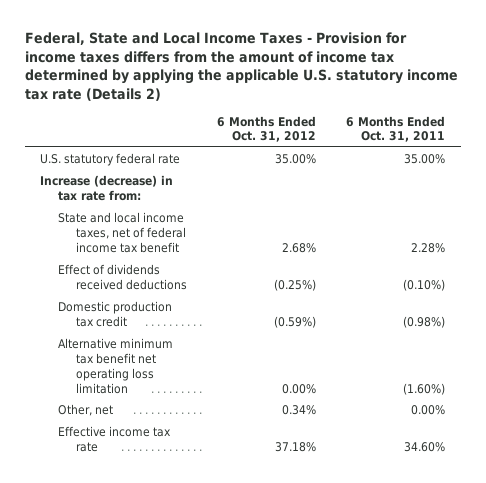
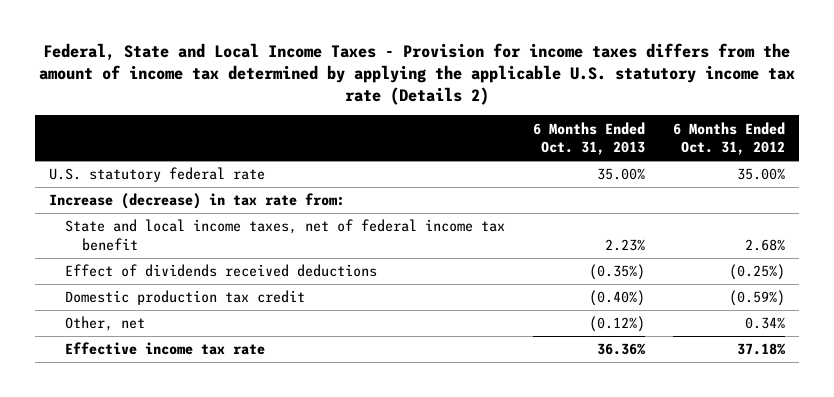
- | 6 Months Ended Oct. 31, 2012 | 6 Months Ended Oct. 31, 2011
+ | 6 Months Ended Oct. 31, 2013 | 6 Months Ended Oct. 31, 2012
- Alternative minimum tax benefit net operating loss limitation | 0.00% | (1.60%)

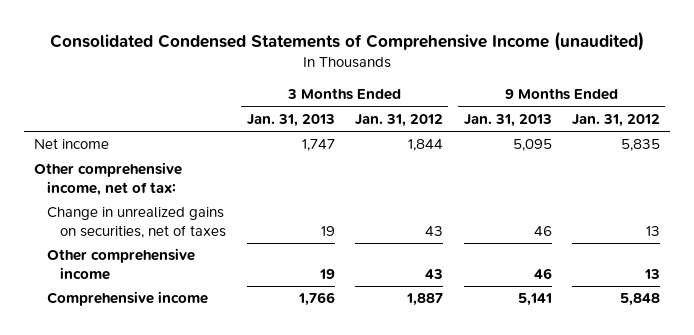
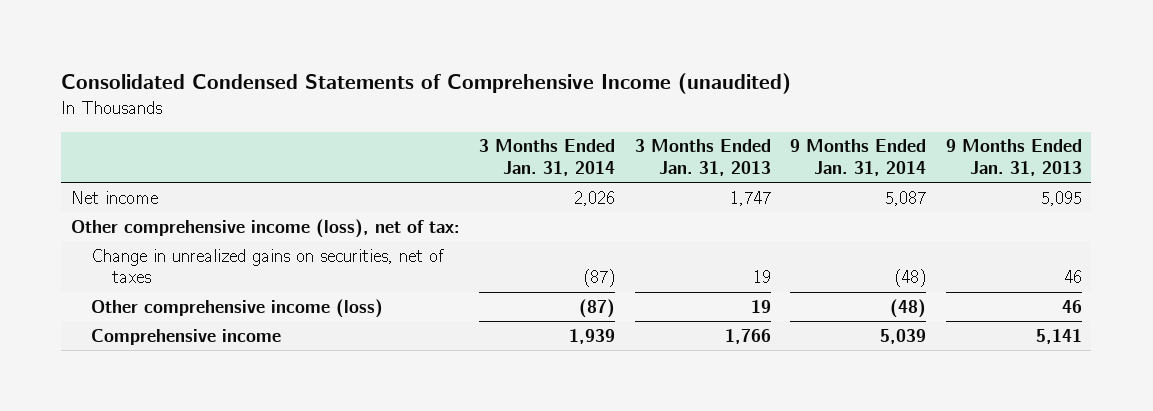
- | 3 Months Ended Jan. 31, 2013 | 3 Months Ended Jan. 31, 2012 | 9 Months Ended Jan. 31, 2013 | 9 Months Ended Jan. 31, 2012
+ | 3 Months Ended Jan. 31, 2014 | 3 Months Ended Jan. 31, 2013 | 9 Months Ended Jan. 31, 2014 | 9 Months Ended Jan. 31, 2013
- Other comprehensive income, net of tax:
+ Other comprehensive income (loss), net of tax:
- Other comprehensive income | 19 | 43 | 46 | 13
+ Other comprehensive income (loss) | (87) | 19 | (48) | 46

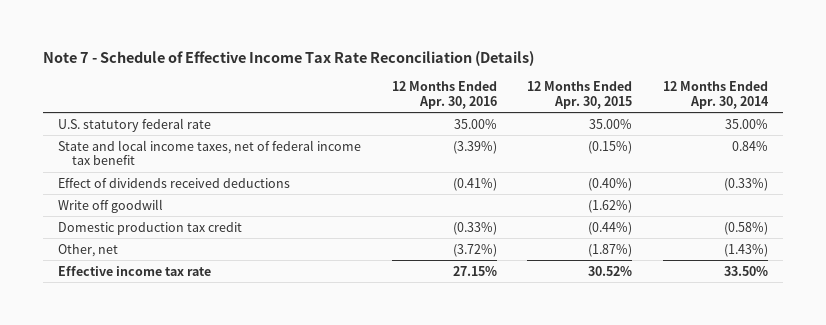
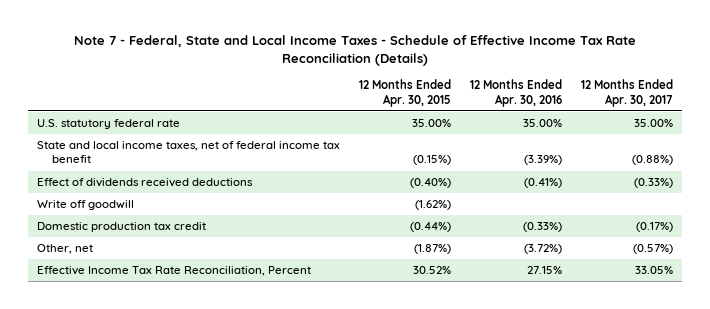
- Note 7 - Schedule of Effective Income Tax Rate Reconciliation (Details)
+ Note 7 - Federal, State and Local Income Taxes - Schedule of Effective Income Tax Rate Reconciliation (Details)
- | 12 Months Ended Apr. 30, 2016 | 12 Months Ended Apr. 30, 2015 | 12 Months Ended Apr. 30, 2014
+ | 12 Months Ended Apr. 30, 2015 | 12 Months Ended Apr. 30, 2016 | 12 Months Ended Apr. 30, 2017
- Effective income tax rate | 27.15% | 30.52% | 33.50%
+ Effective Income Tax Rate Reconciliation, Percent | 30.52% | 27.15% | 33.05%

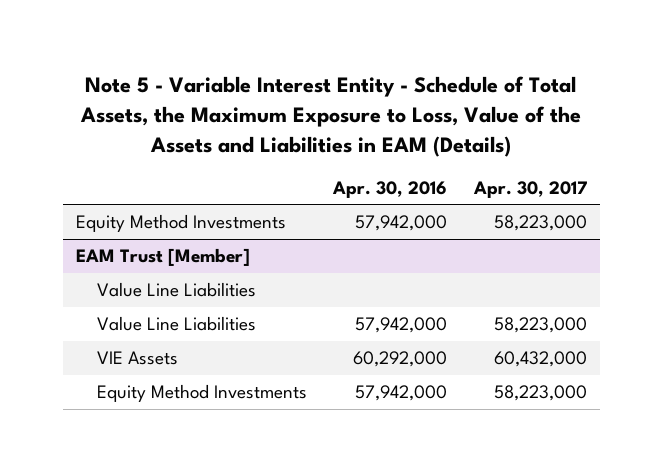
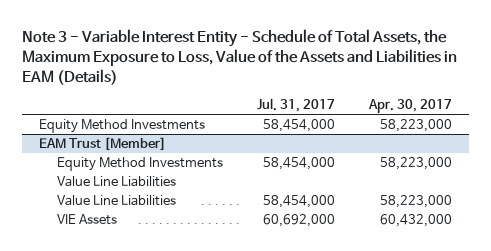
- Note 5 - Variable Interest Entity - Schedule of Total Assets, the Maximum Exposure to Loss, Value of the Assets and Liabilities in EAM (Details)
+ Note 3 - Variable Interest Entity - Schedule of Total Assets, the Maximum Exposure to Loss, Value of the Assets and Liabilities in EAM (Details)
- | Apr. 30, 2016 | Apr. 30, 2017
+ | Jul. 31, 2017 | Apr. 30, 2017
@ EAM Trust [Member]
moved up: Equity Method Investments | 58,454,000 | 58,223,000

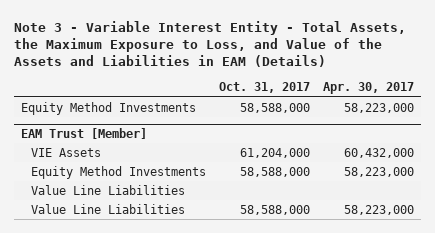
- Note 3 - Variable Interest Entity - Schedule of Total Assets, the Maximum Exposure to Loss, Value of the Assets and Liabilities in EAM (Details)
+ Note 3 - Variable Interest Entity - Total Assets, the Maximum Exposure to Loss, and Value of the Assets and Liabilities in EAM (Details)
- | Jul. 31, 2017 | Apr. 30, 2017
+ | Oct. 31, 2017 | Apr. 30, 2017
@ EAM Trust [Member]
moved up: VIE Assets | 61,204,000 | 60,432,000

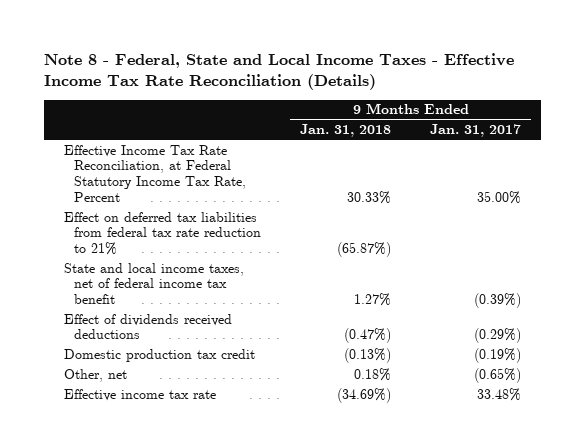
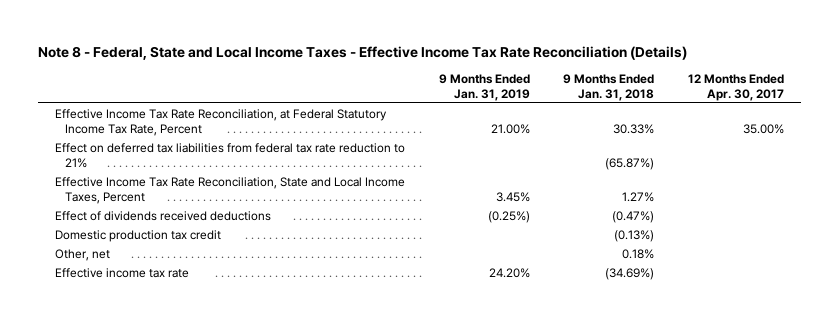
- | 9 Months Ended Jan. 31, 2018 | 9 Months Ended Jan. 31, 2017
+ | 9 Months Ended Jan. 31, 2019 | 9 Months Ended Jan. 31, 2018 | 12 Months Ended Apr. 30, 2017
- State and local income taxes, net of federal income tax benefit | 1.27% | (0.39%)
+ Effective Income Tax Rate Reconciliation, State and Local Income Taxes, Percent | 3.45% | 1.27% |

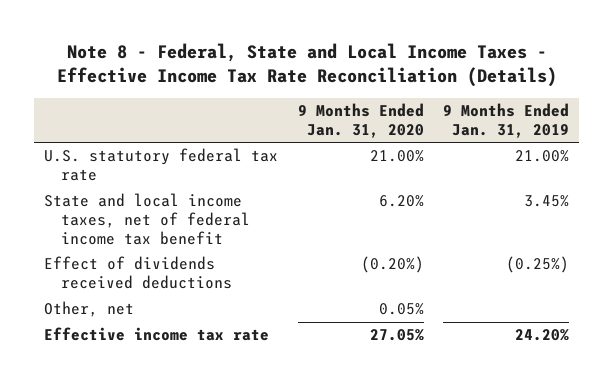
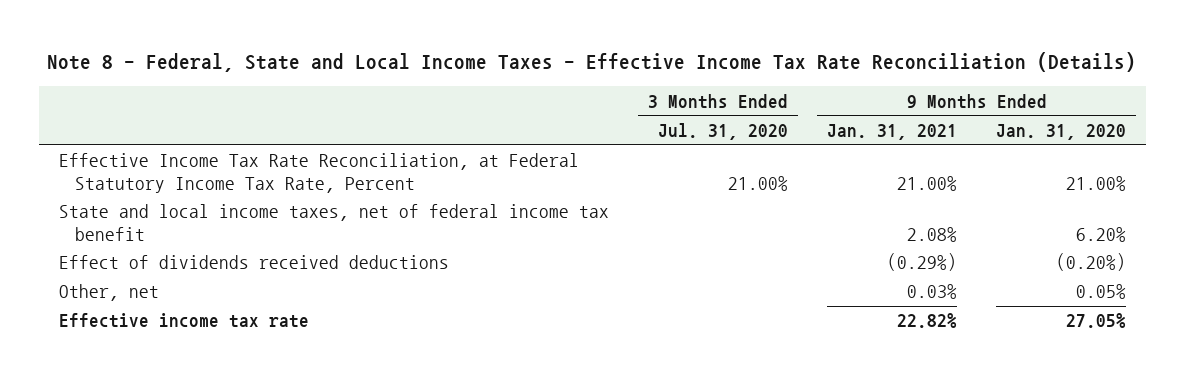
- | 9 Months Ended Jan. 31, 2020 | 9 Months Ended Jan. 31, 2019
+ | 3 Months Ended Jul. 31, 2020 | 9 Months Ended Jan. 31, 2021 | 9 Months Ended Jan. 31, 2020
- U.S. statutory federal tax rate | 21.00% | 21.00%
+ Effective Income Tax Rate Reconciliation, at Federal Statutory Income Tax Rate, Percent | 21.00% | 21.00% | 21.00%

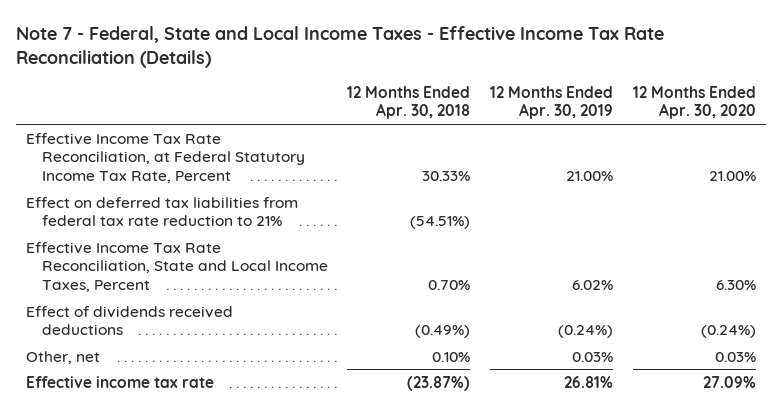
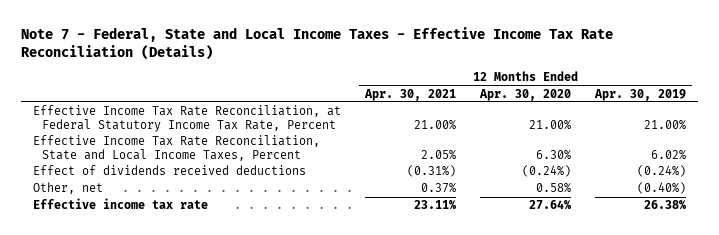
- | 12 Months Ended Apr. 30, 2018 | 12 Months Ended Apr. 30, 2019 | 12 Months Ended Apr. 30, 2020
+ | 12 Months Ended Apr. 30, 2021 | 12 Months Ended Apr. 30, 2020 | 12 Months Ended Apr. 30, 2019
- Effect on deferred tax liabilities from federal tax rate reduction to 21% | (54.51%) | |
- Other, net | 0.10% | 0.03% | 0.03%
- Effective income tax rate | (23.87%) | 26.81% | 27.09%
+ Other, net | 0.37% | 0.58% | (0.40%)
+ Effective income tax rate | 23.11% | 27.64% | 26.38%

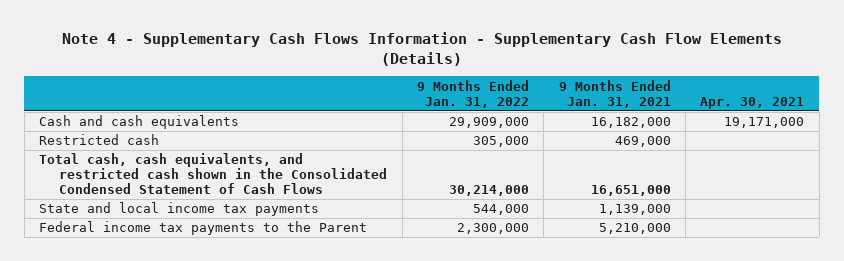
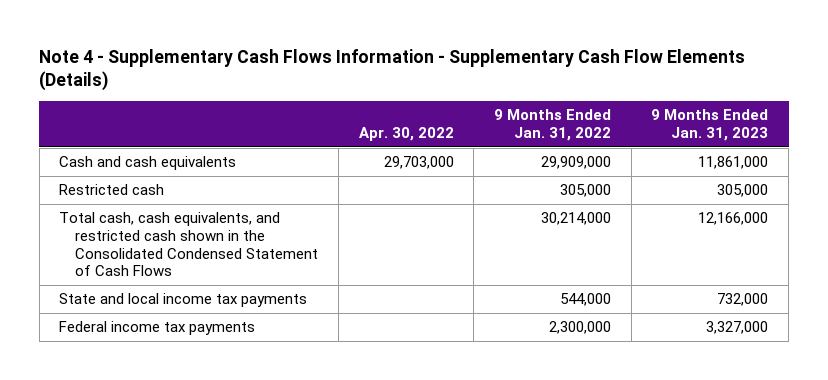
- | 9 Months Ended Jan. 31, 2022 | 9 Months Ended Jan. 31, 2021 | Apr. 30, 2021
+ | Apr. 30, 2022 | 9 Months Ended Jan. 31, 2022 | 9 Months Ended Jan. 31, 2023
- Federal income tax payments to the Parent | 2,300,000 | 5,210,000 |
+ Federal income tax payments | | 2,300,000 | 3,327,000

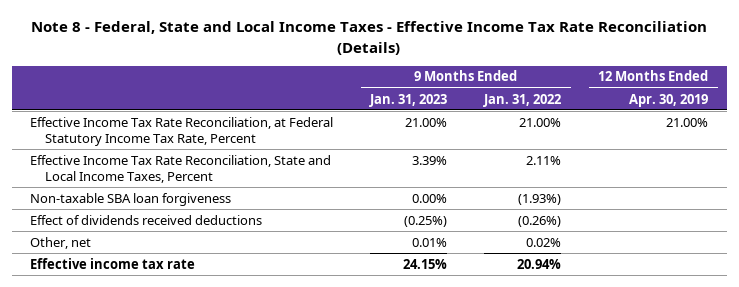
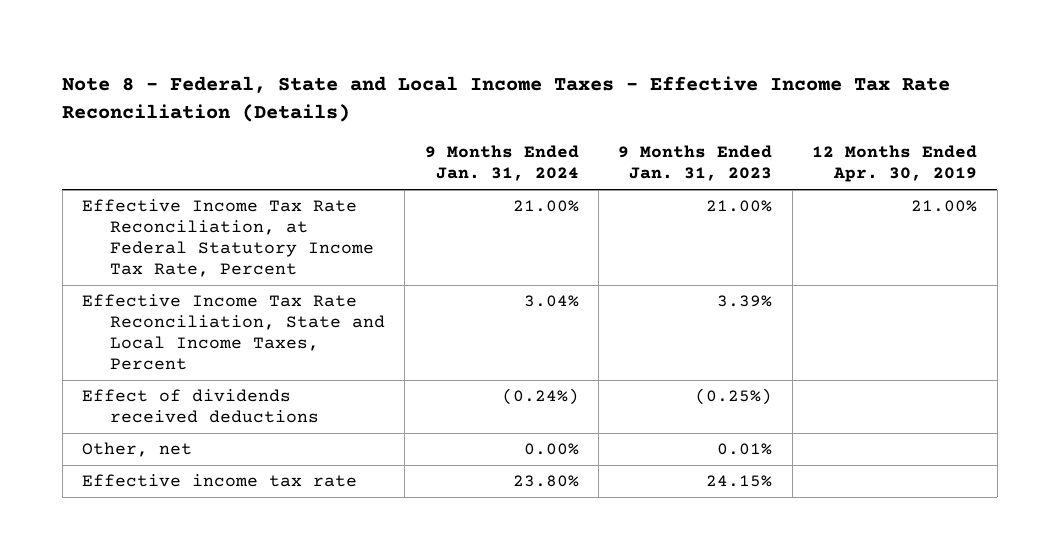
- | 9 Months Ended Jan. 31, 2023 | 9 Months Ended Jan. 31, 2022 | 12 Months Ended Apr. 30, 2019
+ | 9 Months Ended Jan. 31, 2024 | 9 Months Ended Jan. 31, 2023 | 12 Months Ended Apr. 30, 2019
- Non-taxable SBA loan forgiveness | 0.00% | (1.93%) |

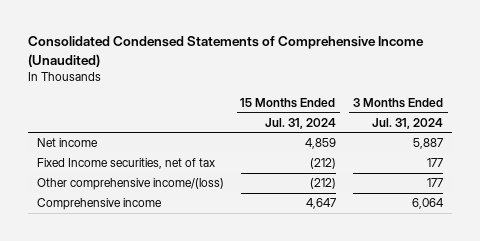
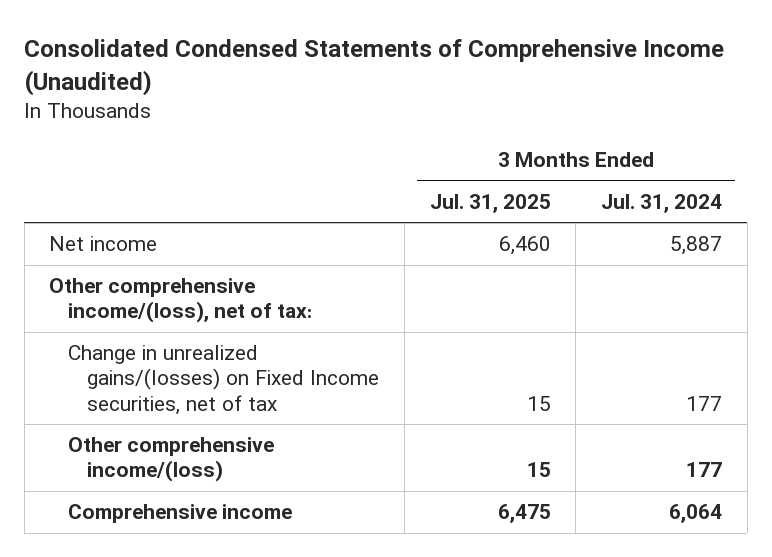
- | 15 Months Ended Jul. 31, 2024 | 3 Months Ended Jul. 31, 2024
+ | 3 Months Ended Jul. 31, 2025 | 3 Months Ended Jul. 31, 2024
- Fixed Income securities, net of tax | (212) | 177
+ Other comprehensive income/(loss), net of tax:
+ Change in unrealized gains/(losses) on Fixed Income securities, net of tax | 15 | 177

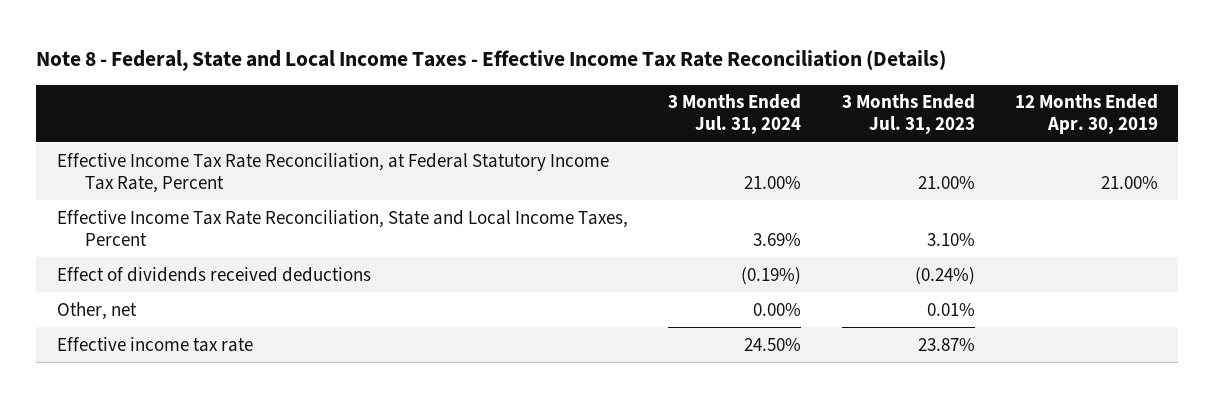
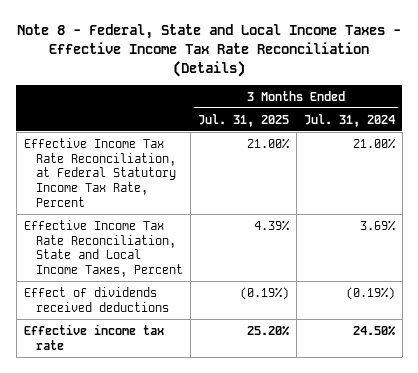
- | 3 Months Ended Jul. 31, 2024 | 3 Months Ended Jul. 31, 2023 | 12 Months Ended Apr. 30, 2019
+ | 3 Months Ended Jul. 31, 2025 | 3 Months Ended Jul. 31, 2024
- Other, net | 0.00% | 0.01% |

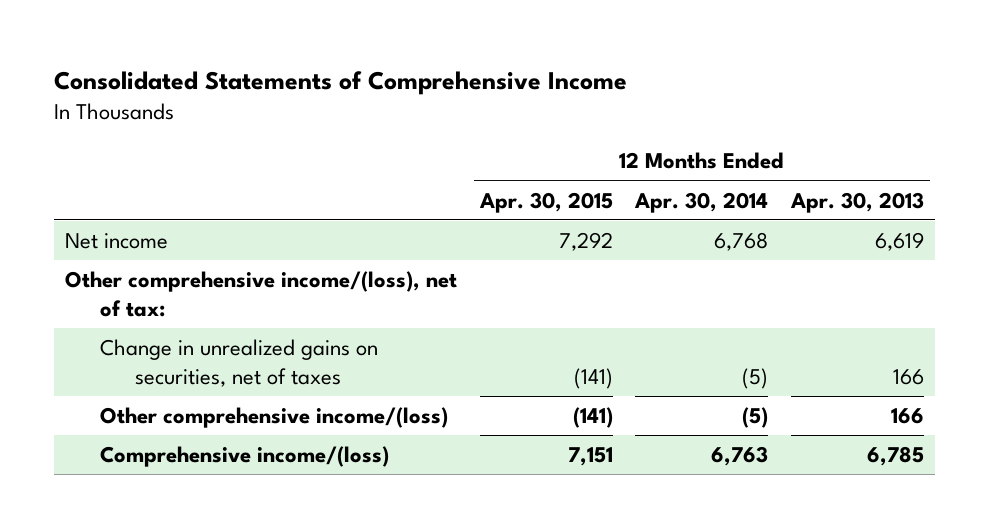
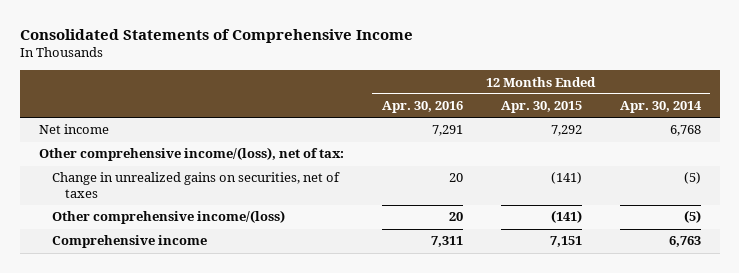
- | 12 Months Ended Apr. 30, 2015 | 12 Months Ended Apr. 30, 2014 | 12 Months Ended Apr. 30, 2013
+ | 12 Months Ended Apr. 30, 2016 | 12 Months Ended Apr. 30, 2015 | 12 Months Ended Apr. 30, 2014
- Comprehensive income/(loss) | 7,151 | 6,763 | 6,785
+ Comprehensive income | 7,311 | 7,151 | 6,763

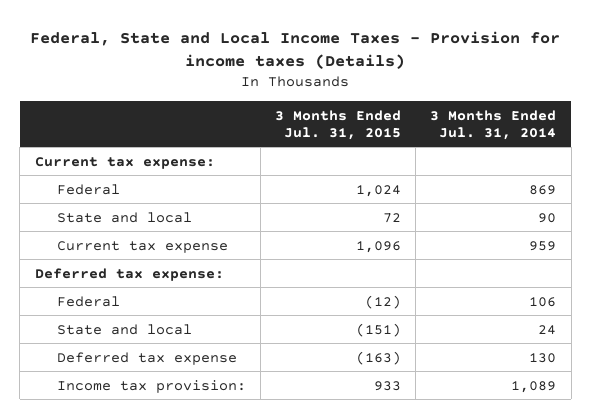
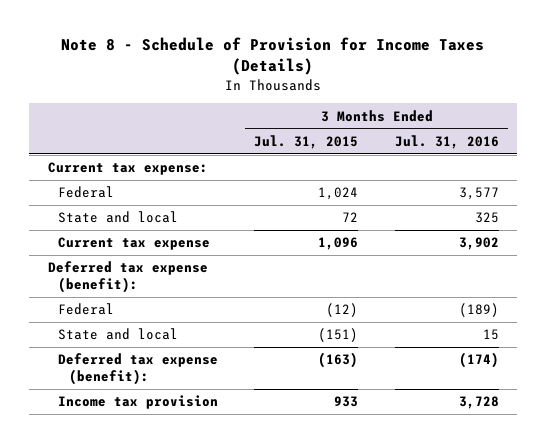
- Federal, State and Local Income Taxes - Provision for income taxes (Details)
+ Note 8 - Schedule of Provision for Income Taxes (Details)
- | 3 Months Ended Jul. 31, 2015 | 3 Months Ended Jul. 31, 2014
+ | 3 Months Ended Jul. 31, 2015 | 3 Months Ended Jul. 31, 2016
- Deferred tax expense:
+ Deferred tax expense (benefit):
- Deferred tax expense | (163) | 130
- Income tax provision: | 933 | 1,089
+ Deferred tax expense (benefit): | (163) | (174)
+ Income tax provision | 933 | 3,728

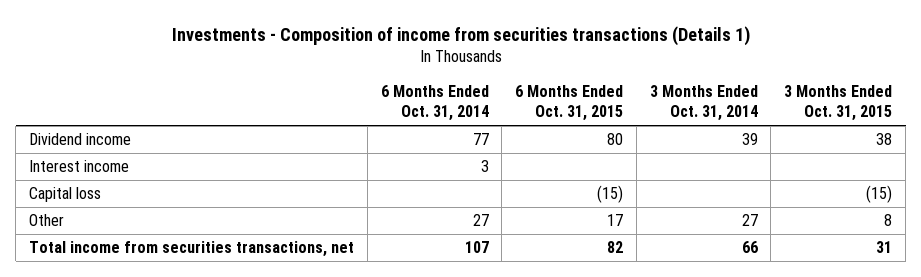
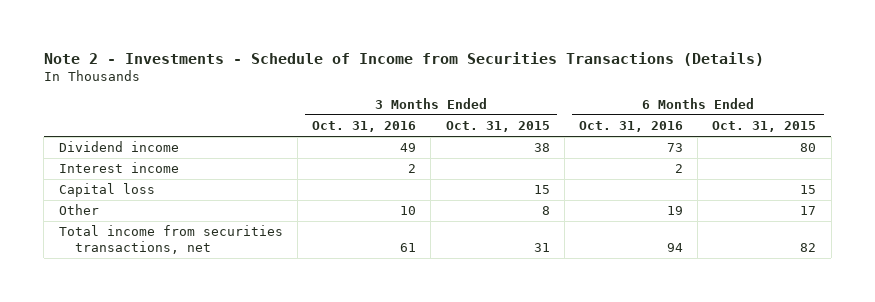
- Investments - Composition of income from securities transactions (Details 1)
+ Note 2 - Investments - Schedule of Income from Securities Transactions (Details)
- | 6 Months Ended Oct. 31, 2014 | 6 Months Ended Oct. 31, 2015 | 3 Months Ended Oct. 31, 2014 | 3 Months Ended Oct. 31, 2015
+ | 3 Months Ended Oct. 31, 2016 | 3 Months Ended Oct. 31, 2015 | 6 Months Ended Oct. 31, 2016 | 6 Months Ended Oct. 31, 2015
- Capital loss | | (15) | | (15)
+ Capital loss | | 15 | | 15

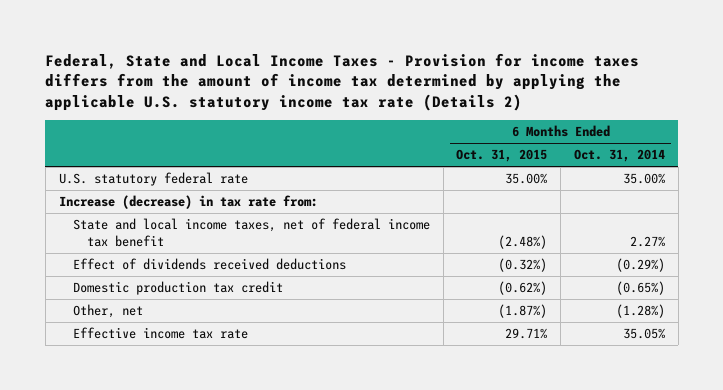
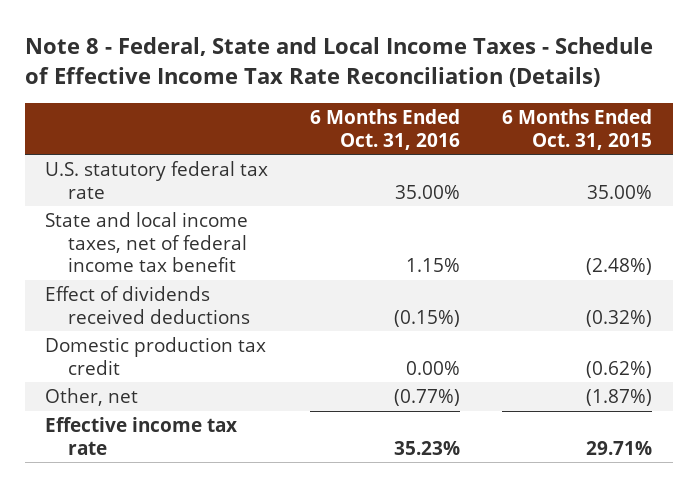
- Federal, State and Local Income Taxes - Provision for income taxes differs from the amount of income tax determined by applying the applicable U.S. statutory income tax rate (Details 2)
+ Note 8 - Federal, State and Local Income Taxes - Schedule of Effective Income Tax Rate Reconciliation (Details)
- | 6 Months Ended Oct. 31, 2015 | 6 Months Ended Oct. 31, 2014
+ | 6 Months Ended Oct. 31, 2016 | 6 Months Ended Oct. 31, 2015
- U.S. statutory federal rate | 35.00% | 35.00%
- Increase (decrease) in tax rate from:
+ U.S. statutory federal tax rate | 35.00% | 35.00%

